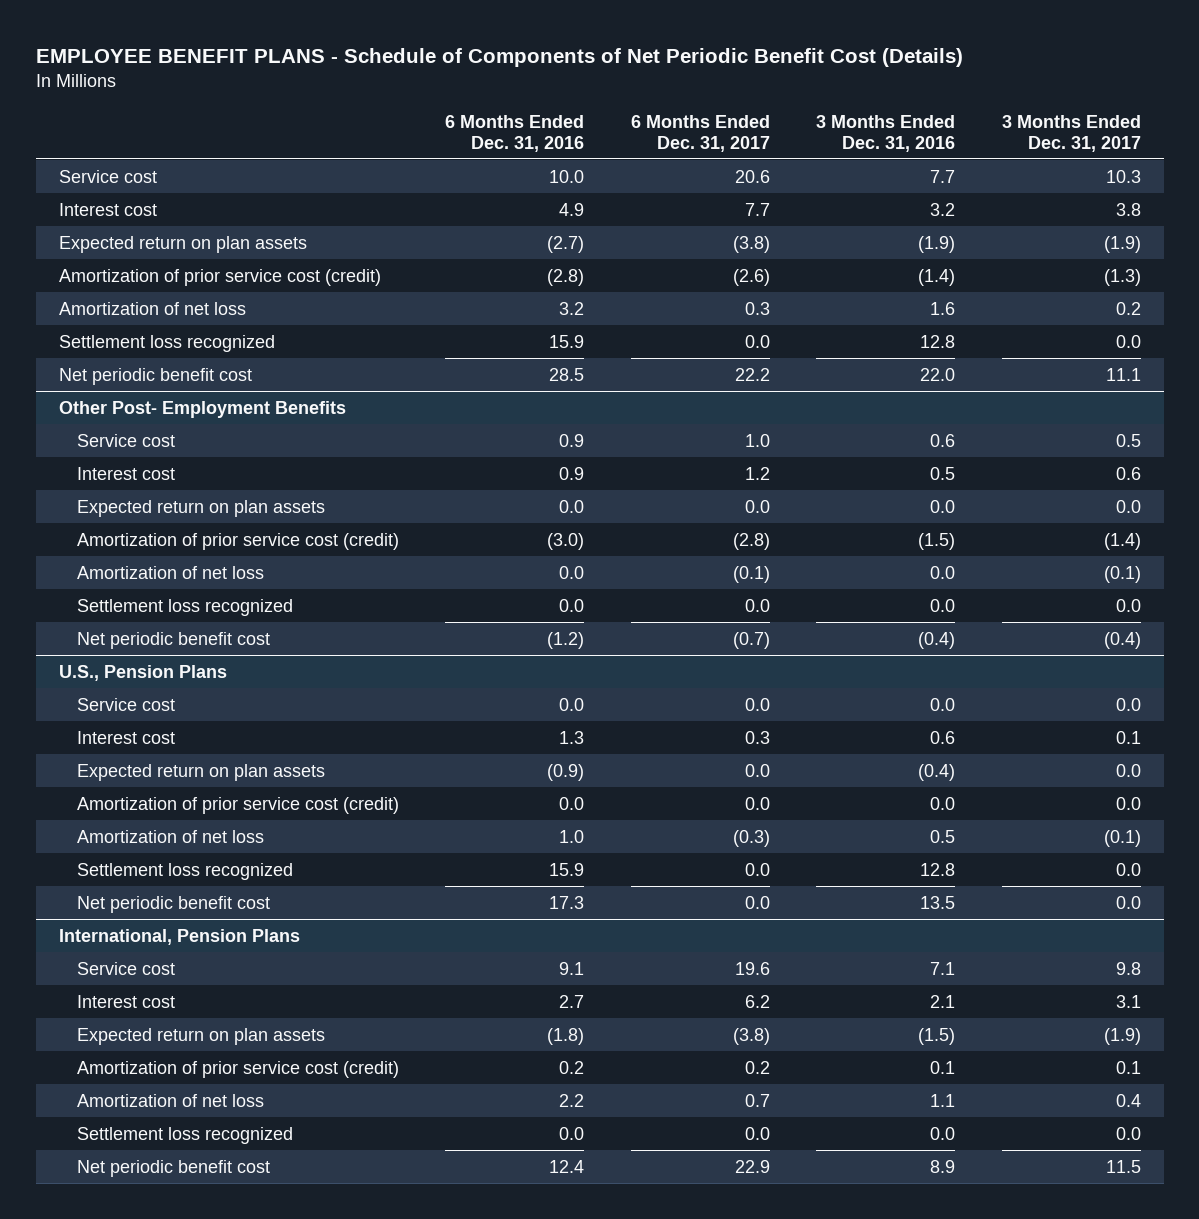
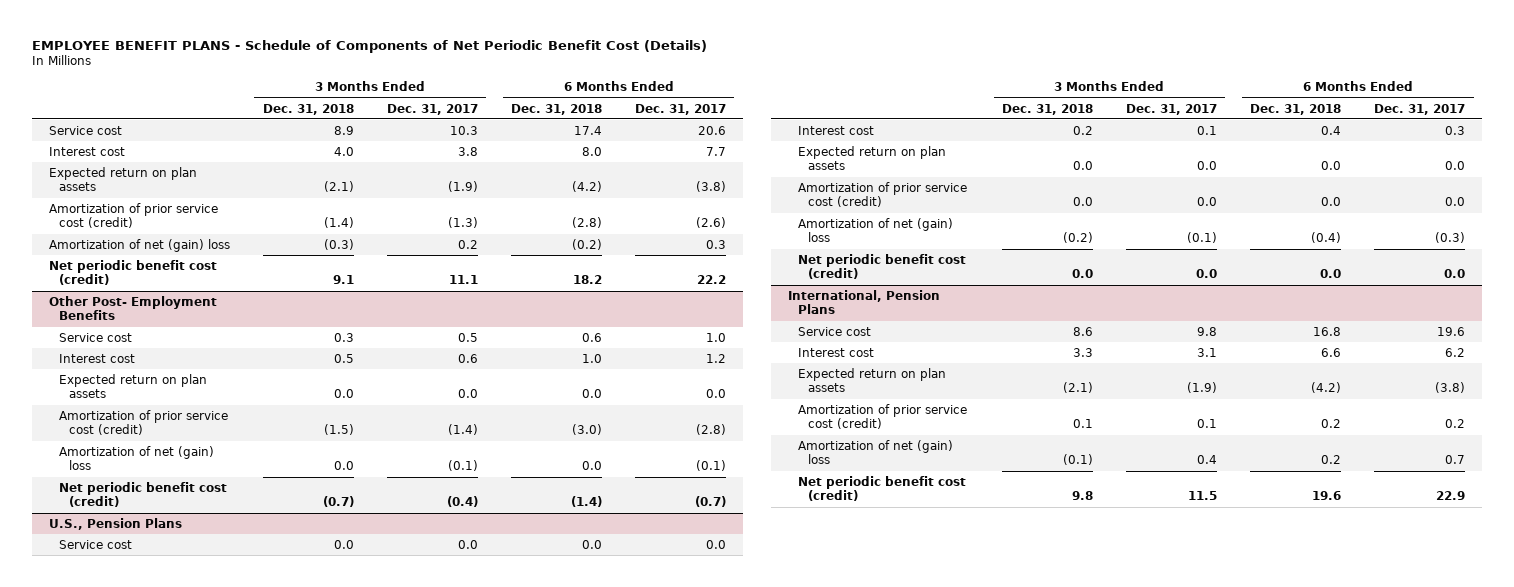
- | 6 Months Ended Dec. 31, 2016 | 6 Months Ended Dec. 31, 2017 | 3 Months Ended Dec. 31, 2016 | 3 Months Ended Dec. 31, 2017
+ | 3 Months Ended Dec. 31, 2018 | 3 Months Ended Dec. 31, 2017 | 6 Months Ended Dec. 31, 2018 | 6 Months Ended Dec. 31, 2017
- Amortization of net loss | 3.2 | 0.3 | 1.6 | 0.2
- Settlement loss recognized | 15.9 | 0.0 | 12.8 | 0.0
- Net periodic benefit cost | 28.5 | 22.2 | 22.0 | 11.1
+ Amortization of net (gain) loss | (0.3) | 0.2 | (0.2) | 0.3
+ Net periodic benefit cost (credit) | 9.1 | 11.1 | 18.2 | 22.2
@ Other Post- Employment Benefits
- Amortization of net loss | 0.0 | (0.1) | 0.0 | (0.1)
- Settlement loss recognized | 0.0 | 0.0 | 0.0 | 0.0
- Net periodic benefit cost | (1.2) | (0.7) | (0.4) | (0.4)
+ Amortization of net (gain) loss | 0.0 | (0.1) | 0.0 | (0.1)
+ Net periodic benefit cost (credit) | (0.7) | (0.4) | (1.4) | (0.7)
@ U.S., Pension Plans
- Amortization of net loss | 1.0 | (0.3) | 0.5 | (0.1)
- Settlement loss recognized | 15.9 | 0.0 | 12.8 | 0.0
- Net periodic benefit cost | 17.3 | 0.0 | 13.5 | 0.0
+ Amortization of net (gain) loss | (0.2) | (0.1) | (0.4) | (0.3)
+ Net periodic benefit cost (credit) | 0.0 | 0.0 | 0.0 | 0.0
@ International, Pension Plans
- Amortization of net loss | 2.2 | 0.7 | 1.1 | 0.4
- Settlement loss recognized | 0.0 | 0.0 | 0.0 | 0.0
- Net periodic benefit cost | 12.4 | 22.9 | 8.9 | 11.5
+ Amortization of net (gain) loss | (0.1) | 0.4 | 0.2 | 0.7
+ Net periodic benefit cost (credit) | 9.8 | 11.5 | 19.6 | 22.9

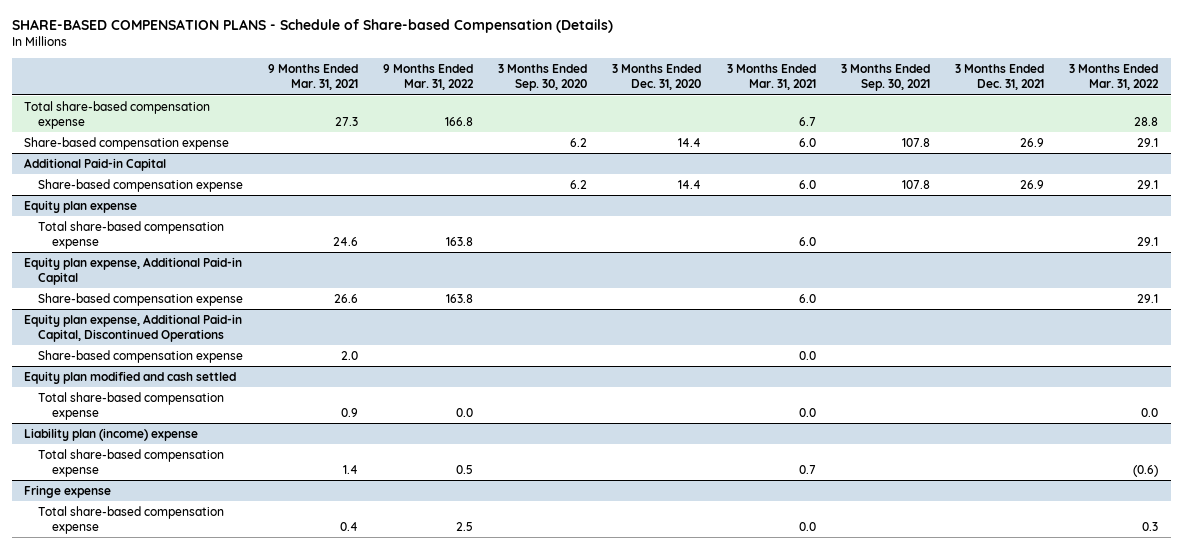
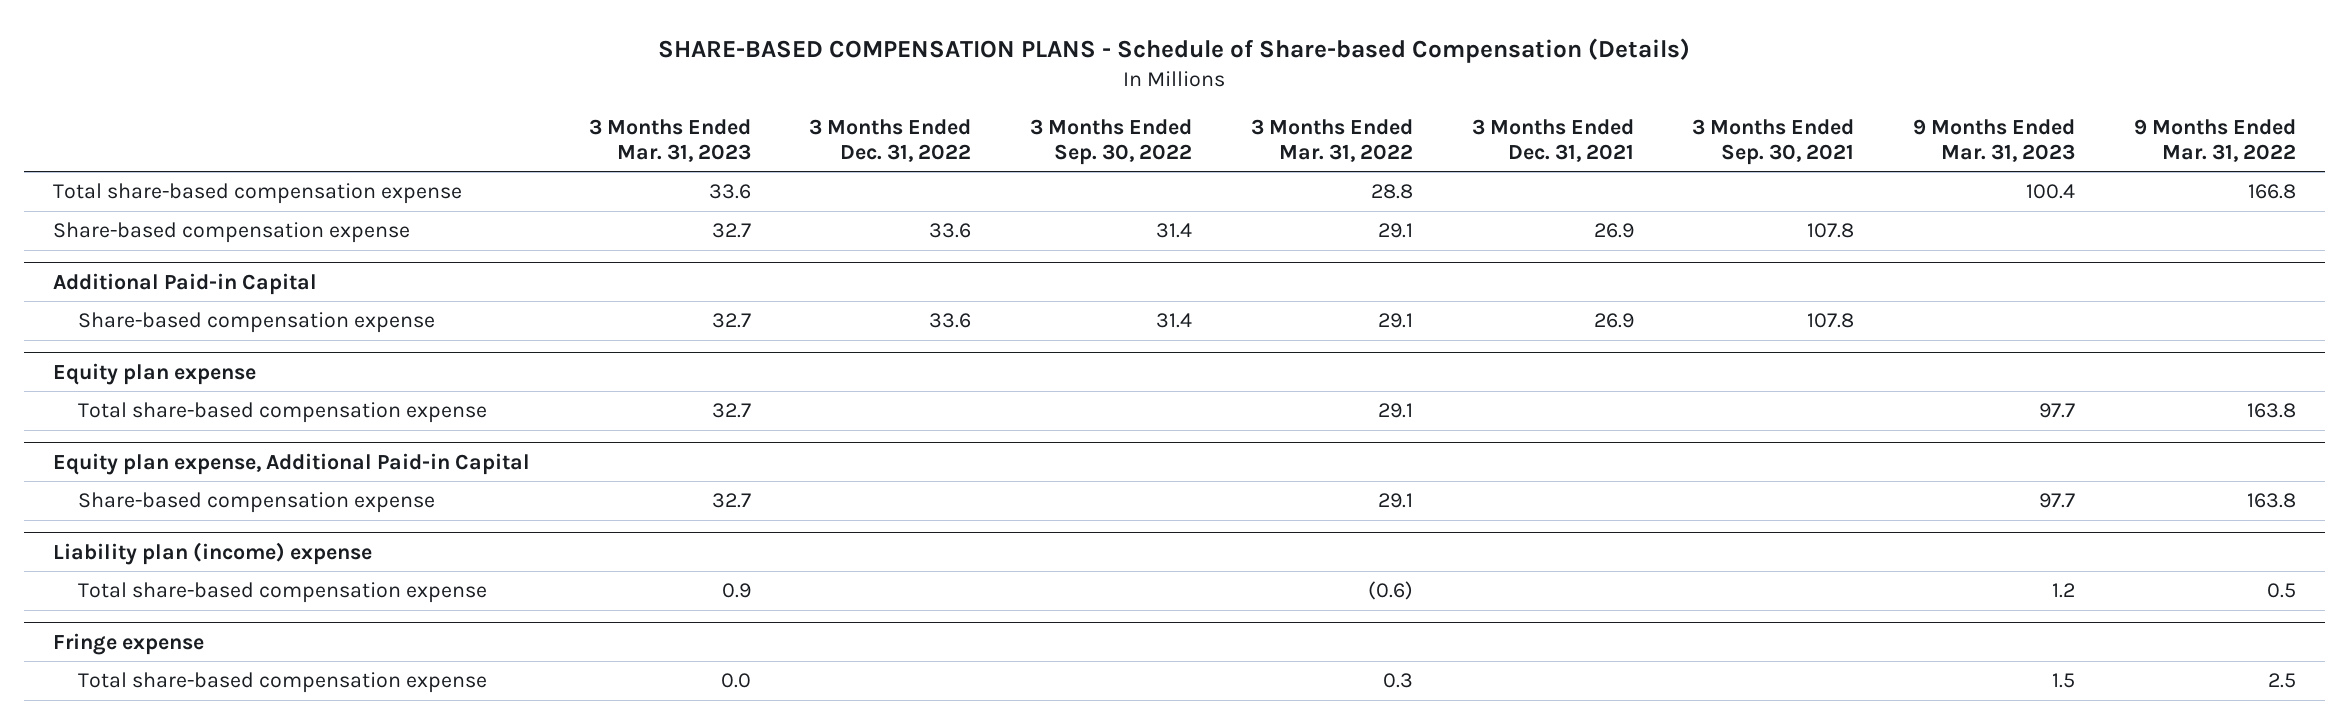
- | 9 Months Ended Mar. 31, 2021 | 9 Months Ended Mar. 31, 2022 | 3 Months Ended Sep. 30, 2020 | 3 Months Ended Dec. 31, 2020 | 3 Months Ended Mar. 31, 2021 | 3 Months Ended Sep. 30, 2021 | 3 Months Ended Dec. 31, 2021 | 3 Months Ended Mar. 31, 2022
+ | 3 Months Ended Mar. 31, 2023 | 3 Months Ended Dec. 31, 2022 | 3 Months Ended Sep. 30, 2022 | 3 Months Ended Mar. 31, 2022 | 3 Months Ended Dec. 31, 2021 | 3 Months Ended Sep. 30, 2021 | 9 Months Ended Mar. 31, 2023 | 9 Months Ended Mar. 31, 2022
- Equity plan expense, Additional Paid-in Capital, Discontinued Operations
- Share-based compensation expense | 2.0 | | | | 0.0 | | |
- Equity plan modified and cash settled
- Total share-based compensation expense | 0.9 | 0.0 | | | 0.0 | | | 0.0

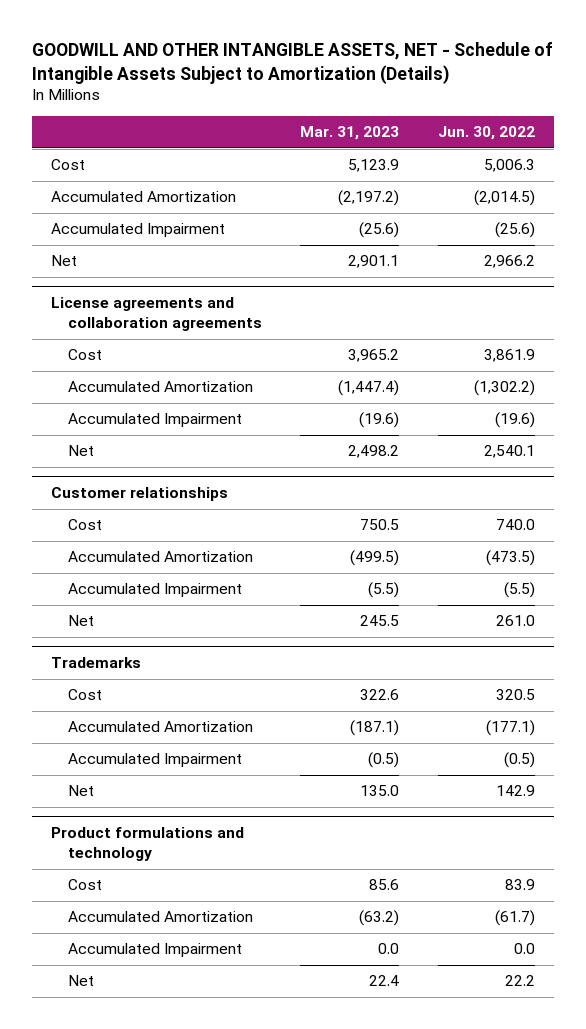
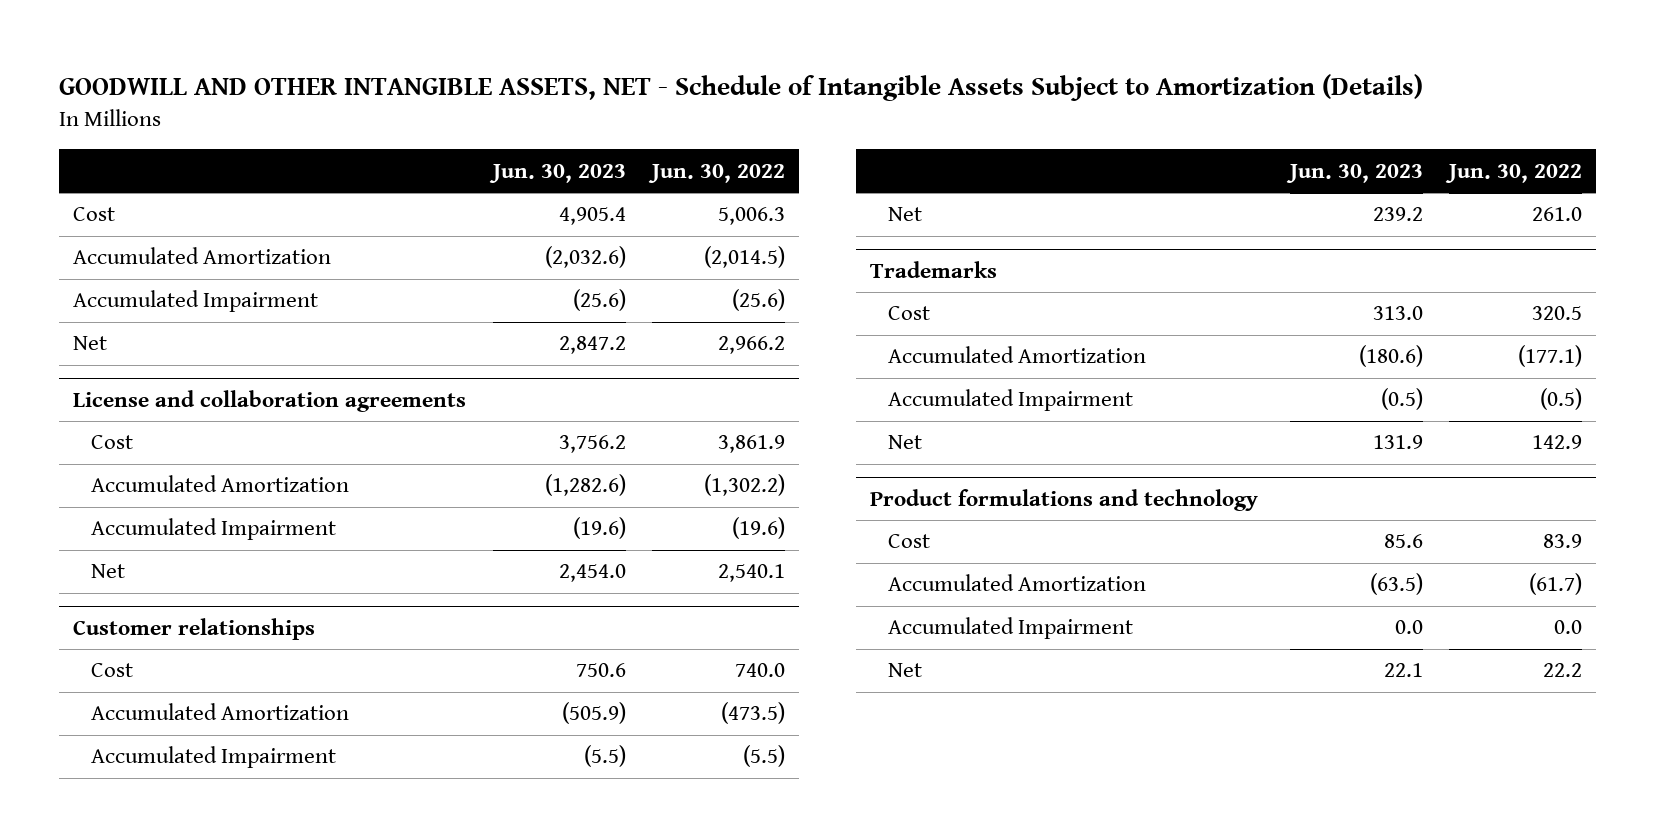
- | Mar. 31, 2023 | Jun. 30, 2022
+ | Jun. 30, 2023 | Jun. 30, 2022
- License agreements and collaboration agreements
+ License and collaboration agreements

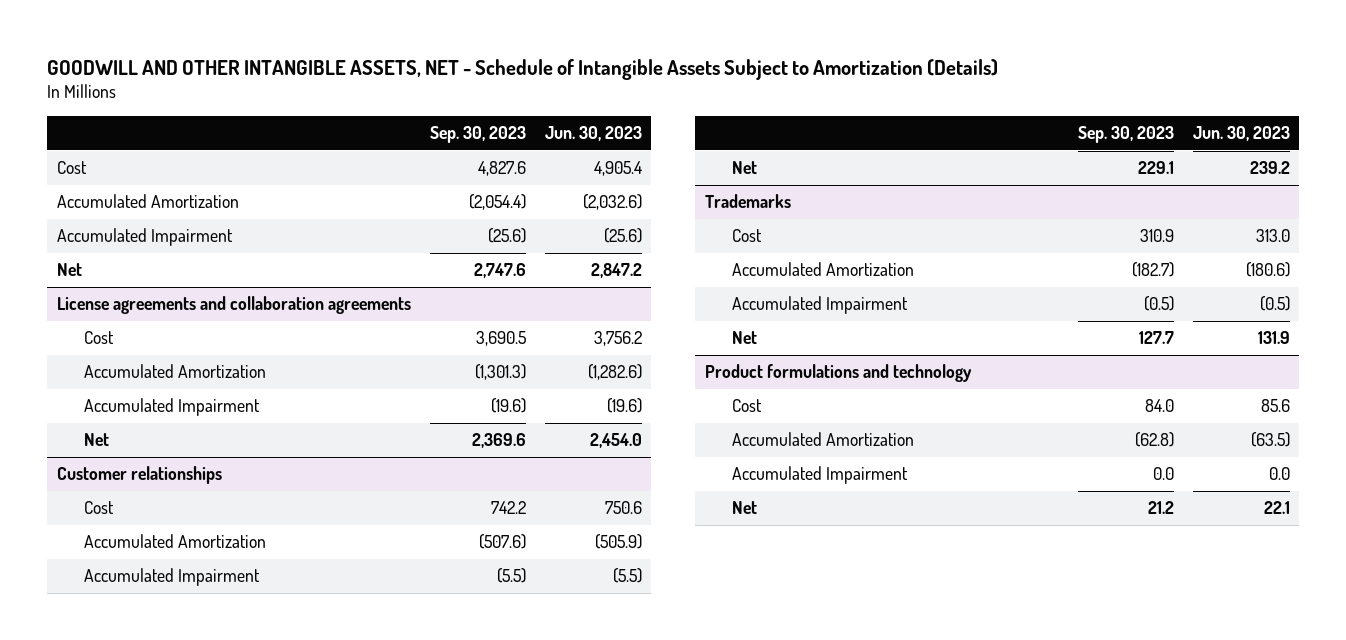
- | Jun. 30, 2023 | Jun. 30, 2022
+ | Sep. 30, 2023 | Jun. 30, 2023
- License and collaboration agreements
+ License agreements and collaboration agreements

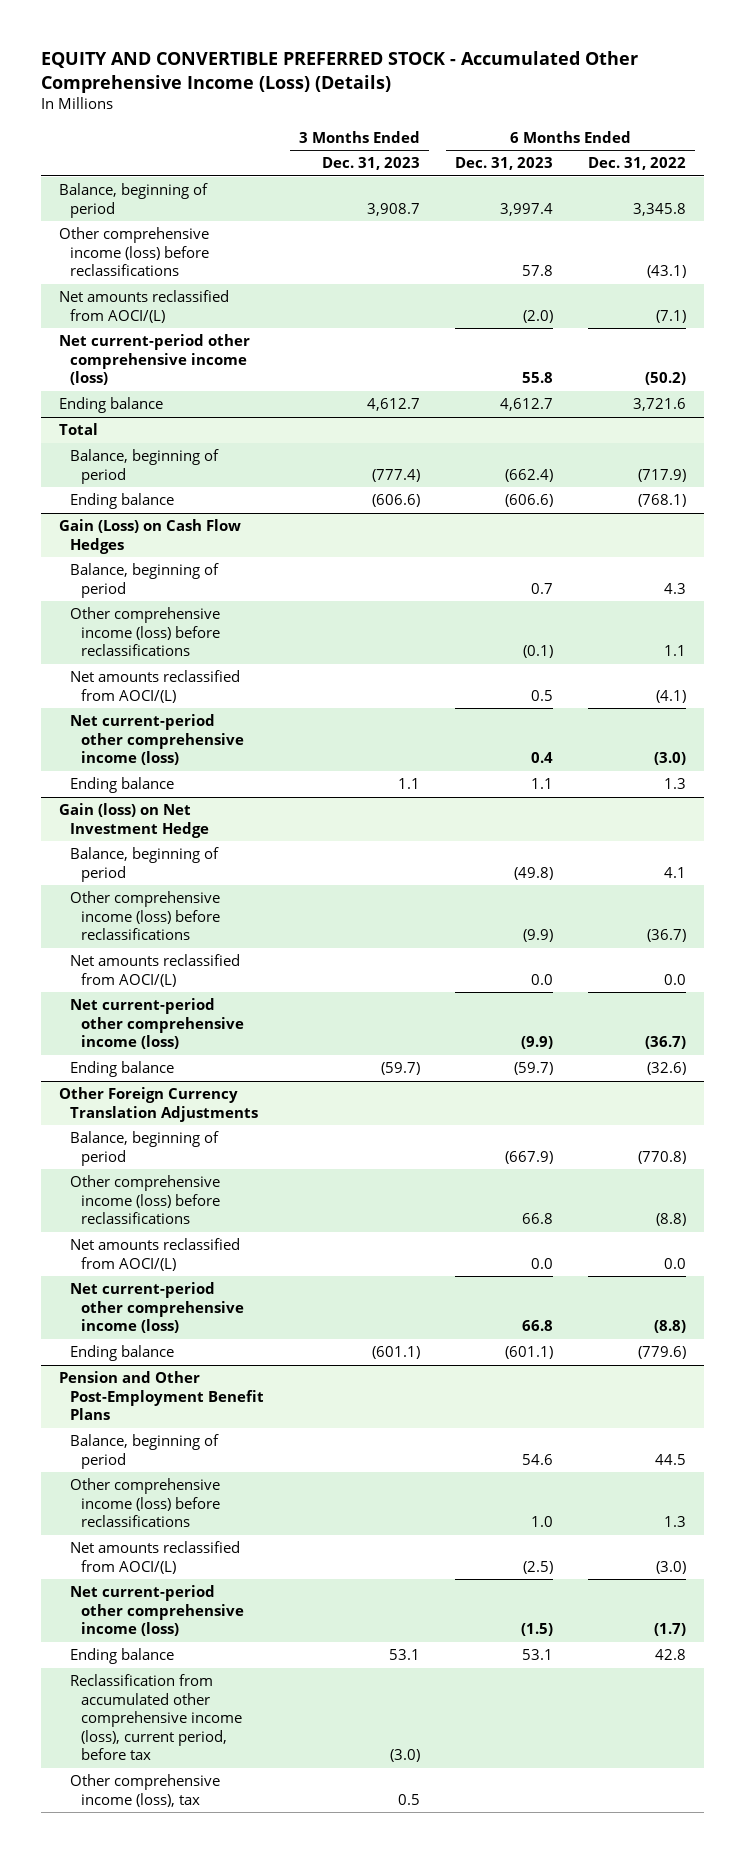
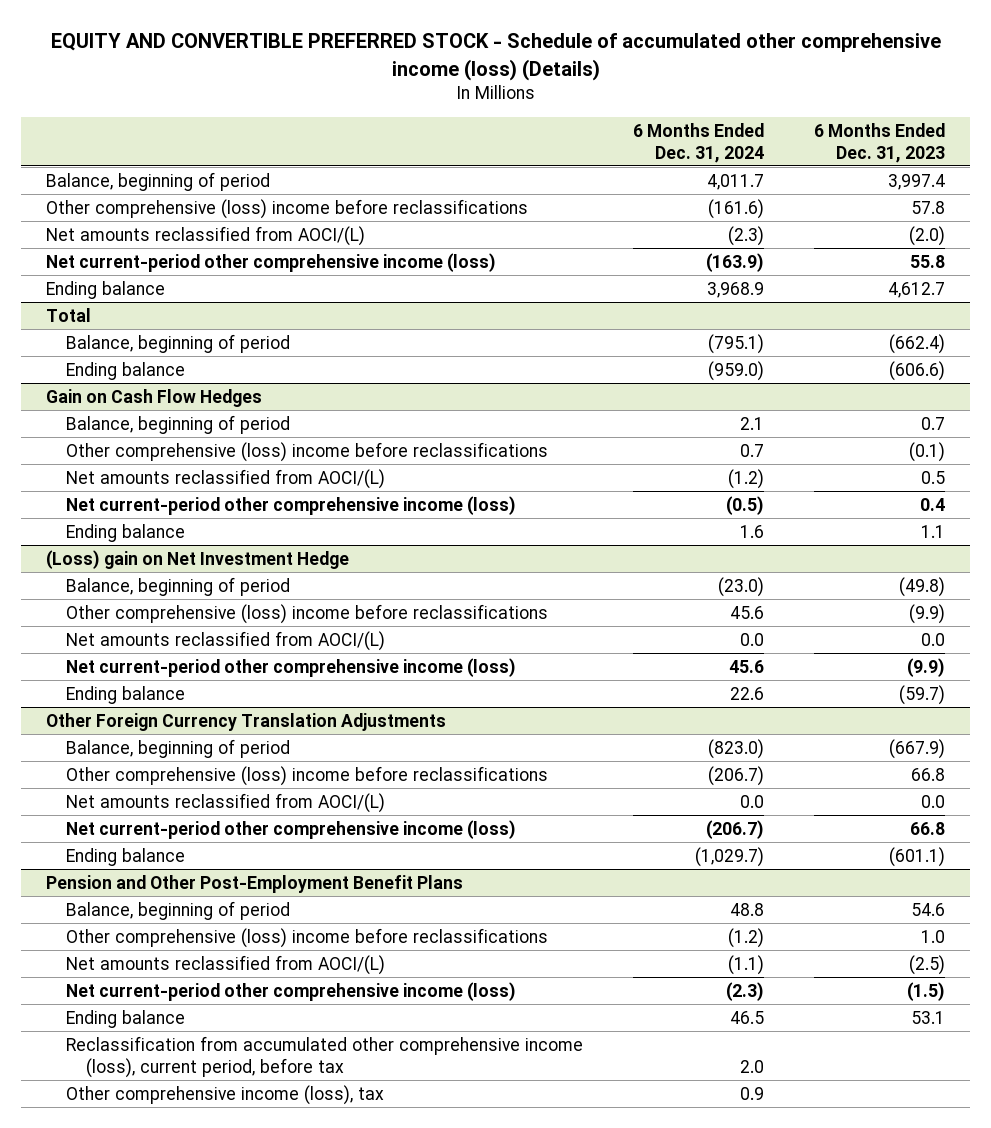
- EQUITY AND CONVERTIBLE PREFERRED STOCK - Accumulated Other Comprehensive Income (Loss) (Details)
+ EQUITY AND CONVERTIBLE PREFERRED STOCK - Schedule of accumulated other comprehensive income (loss) (Details)
- | 3 Months Ended Dec. 31, 2023 | 6 Months Ended Dec. 31, 2023 | 6 Months Ended Dec. 31, 2022
+ | 6 Months Ended Dec. 31, 2024 | 6 Months Ended Dec. 31, 2023
- Other comprehensive income (loss) before reclassifications | | 57.8 | (43.1)
+ Other comprehensive (loss) income before reclassifications | (161.6) | 57.8
- Gain (Loss) on Cash Flow Hedges
+ Gain on Cash Flow Hedges
- Other comprehensive income (loss) before reclassifications | | (0.1) | 1.1
+ Other comprehensive (loss) income before reclassifications | 0.7 | (0.1)
- Gain (loss) on Net Investment Hedge
+ (Loss) gain on Net Investment Hedge
- Other comprehensive income (loss) before reclassifications | | (9.9) | (36.7)
+ Other comprehensive (loss) income before reclassifications | 45.6 | (9.9)
@ Other Foreign Currency Translation Adjustments
- Other comprehensive income (loss) before reclassifications | | 66.8 | (8.8)
+ Other comprehensive (loss) income before reclassifications | (206.7) | 66.8
@ Pension and Other Post-Employment Benefit Plans
- Other comprehensive income (loss) before reclassifications | | 1.0 | 1.3
+ Other comprehensive (loss) income before reclassifications | (1.2) | 1.0

